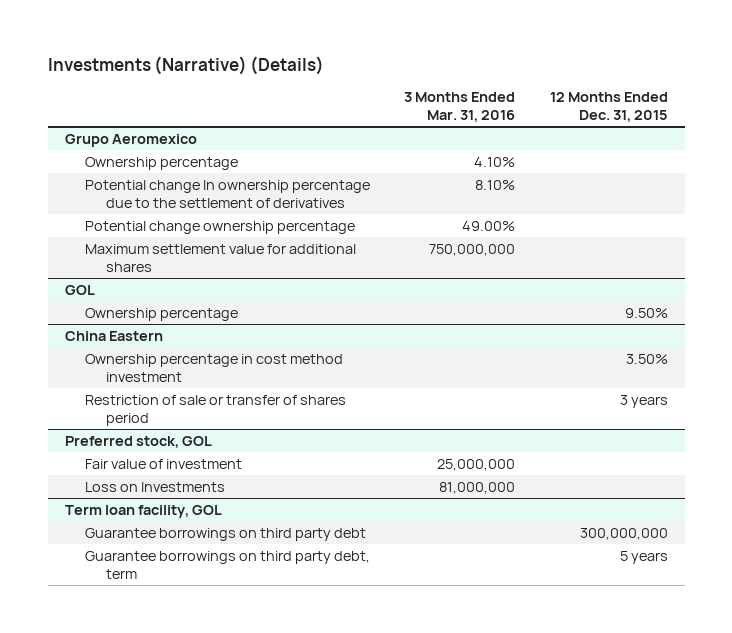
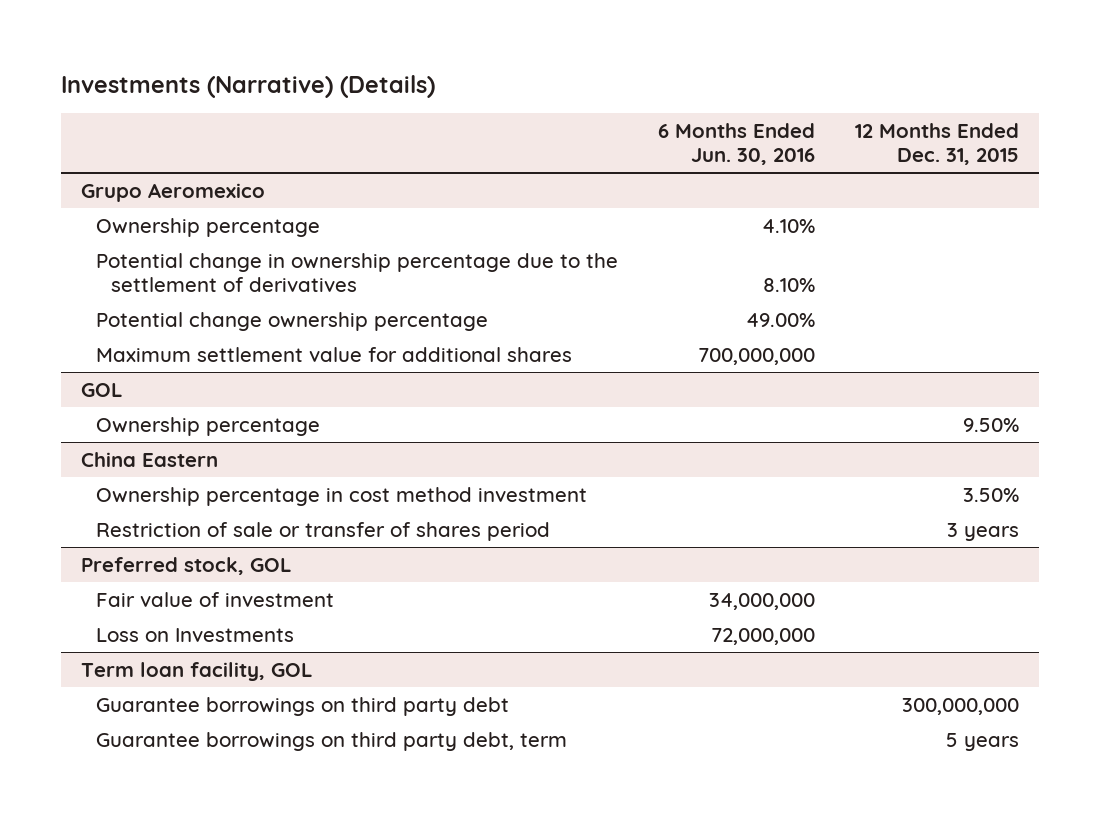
- | 3 Months Ended Mar. 31, 2016 | 12 Months Ended Dec. 31, 2015
+ | 6 Months Ended Jun. 30, 2016 | 12 Months Ended Dec. 31, 2015
@ Grupo Aeromexico
- Potential change In ownership percentage due to the settlement of derivatives | 8.10% |
+ Potential change in ownership percentage due to the settlement of derivatives | 8.10% |

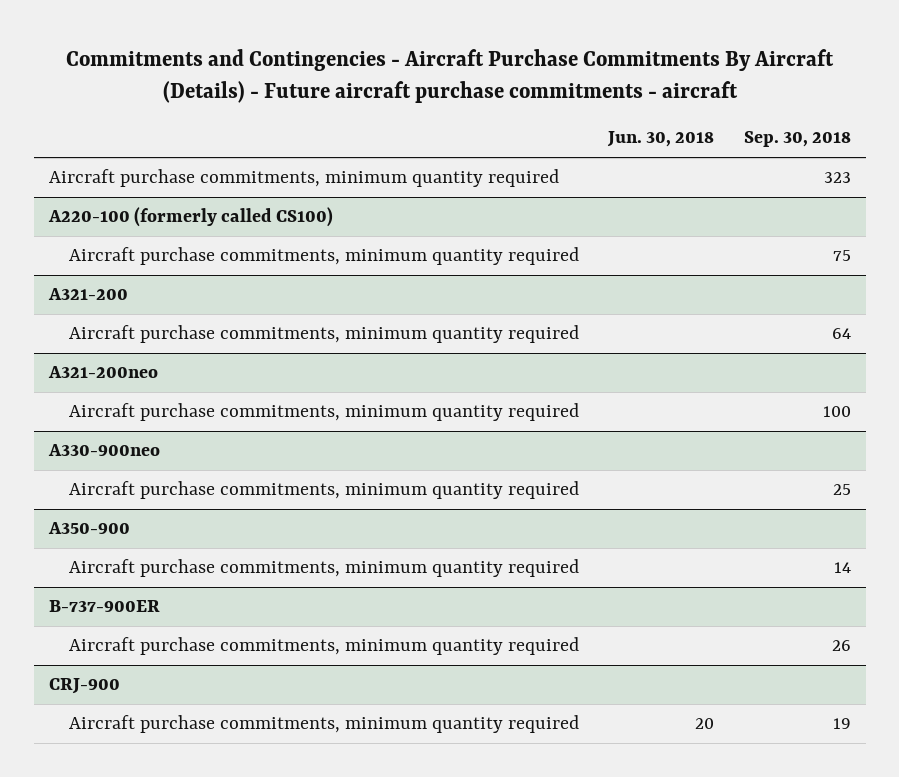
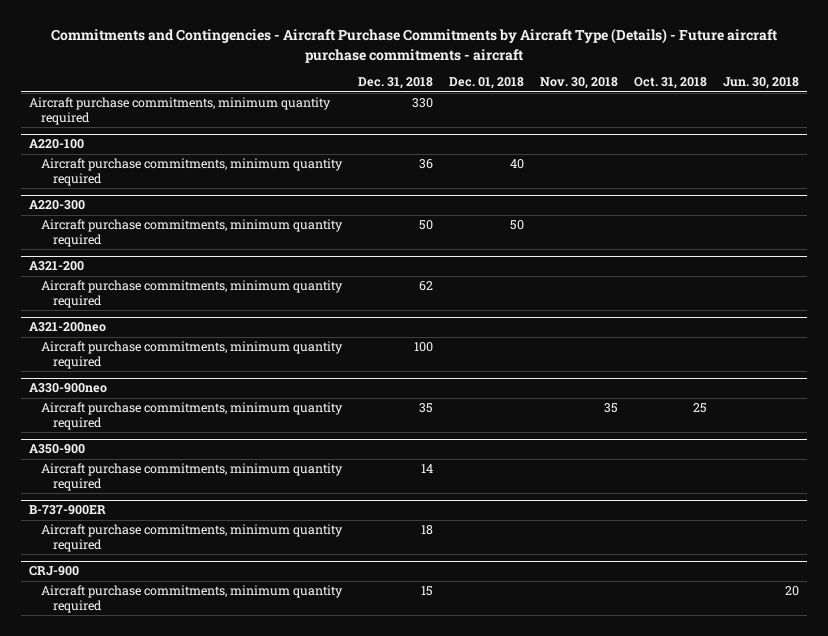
- Commitments and Contingencies - Aircraft Purchase Commitments By Aircraft (Details) - Future aircraft purchase commitments - aircraft
+ Commitments and Contingencies - Aircraft Purchase Commitments by Aircraft Type (Details) - Future aircraft purchase commitments - aircraft
- | Jun. 30, 2018 | Sep. 30, 2018
+ | Dec. 31, 2018 | Dec. 01, 2018 | Nov. 30, 2018 | Oct. 31, 2018 | Jun. 30, 2018
- A220-100 (formerly called CS100)
+ A220-100
+ A220-300
+ Aircraft purchase commitments, minimum quantity required | 50 | 50 | | |

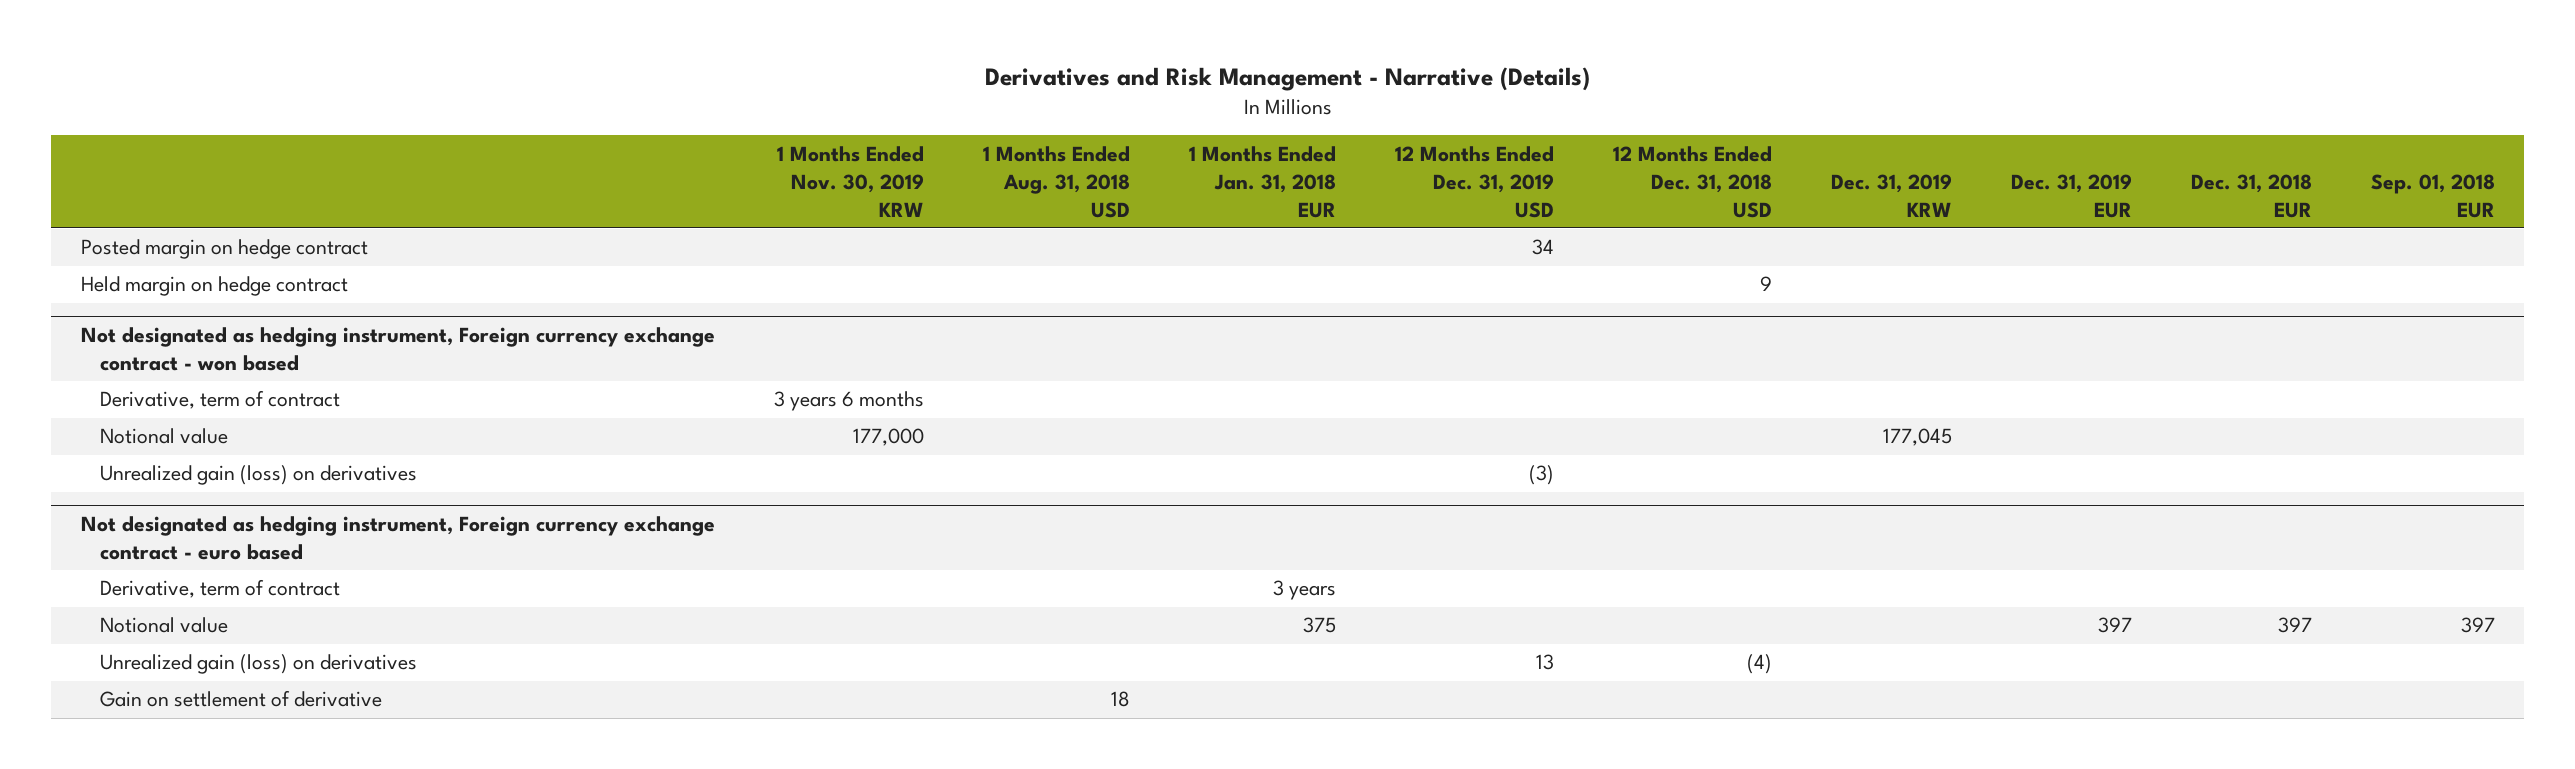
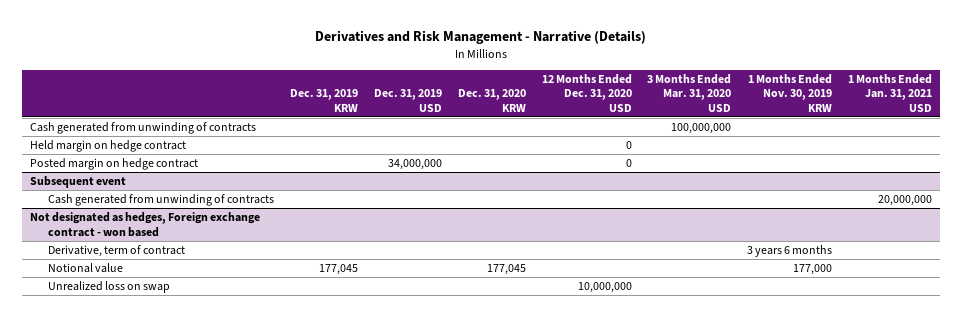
- | 1 Months Ended Nov. 30, 2019 KRW | 1 Months Ended Aug. 31, 2018 USD | 1 Months Ended Jan. 31, 2018 EUR | 12 Months Ended Dec. 31, 2019 USD | 12 Months Ended Dec. 31, 2018 USD | Dec. 31, 2019 KRW | Dec. 31, 2019 EUR | Dec. 31, 2018 EUR | Sep. 01, 2018 EUR
+ | Dec. 31, 2019 KRW | Dec. 31, 2019 USD | Dec. 31, 2020 KRW | 12 Months Ended Dec. 31, 2020 USD | 3 Months Ended Mar. 31, 2020 USD | 1 Months Ended Nov. 30, 2019 KRW | 1 Months Ended Jan. 31, 2021 USD
+ Cash generated from unwinding of contracts | | | | | 100,000,000 | |
- Not designated as hedging instrument, Foreign currency exchange contract - won based
moved down: Posted margin on hedge contract | | 34,000,000 | | 0 | | |
+ Subsequent event
+ Cash generated from unwinding of contracts | | | | | | | 20,000,000
+ Not designated as hedges, Foreign exchange contract - won based
- Unrealized gain (loss) on derivatives | | | | (3) | | | | |
- Not designated as hedging instrument, Foreign currency exchange contract - euro based
- Derivative, term of contract | | | 3 years | | | | | |
- Notional value | | | 375 | | | | 397 | 397 | 397
- Unrealized gain (loss) on derivatives | | | | 13 | (4) | | | |
- Gain on settlement of derivative | | 18 | | | | | | |
+ Unrealized loss on swap | | | | 10,000,000 | | |

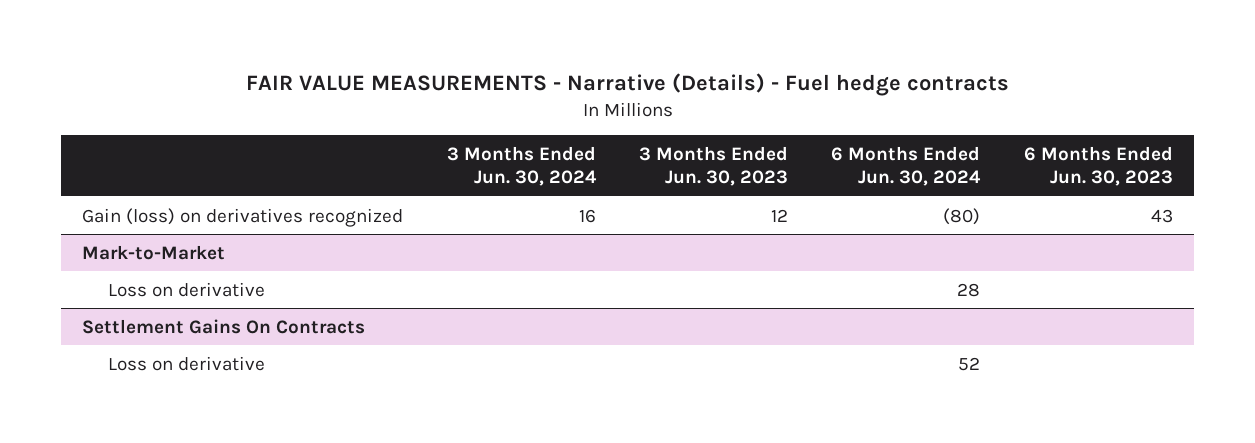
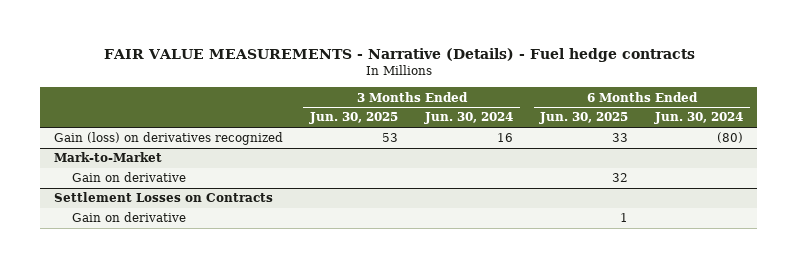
- | 3 Months Ended Jun. 30, 2024 | 3 Months Ended Jun. 30, 2023 | 6 Months Ended Jun. 30, 2024 | 6 Months Ended Jun. 30, 2023
+ | 3 Months Ended Jun. 30, 2025 | 3 Months Ended Jun. 30, 2024 | 6 Months Ended Jun. 30, 2025 | 6 Months Ended Jun. 30, 2024
@ Mark-to-Market
- Loss on derivative | | | 28 |
- Settlement Gains On Contracts
- Loss on derivative | | | 52 |
@ Mark-to-Market
+ Gain on derivative | | | 32 |
+ Settlement Losses on Contracts
+ Gain on derivative | | | 1 |

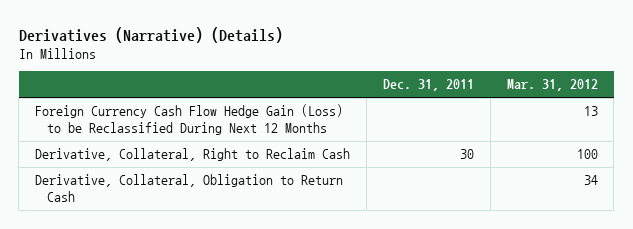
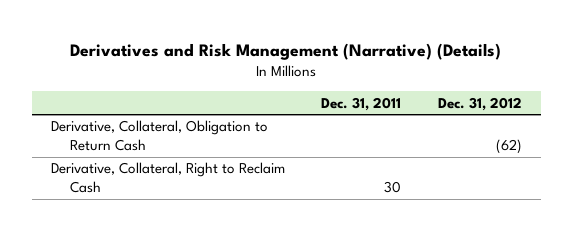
- Derivatives (Narrative) (Details)
+ Derivatives and Risk Management (Narrative) (Details)
- | Dec. 31, 2011 | Mar. 31, 2012
+ | Dec. 31, 2011 | Dec. 31, 2012
- Foreign Currency Cash Flow Hedge Gain (Loss) to be Reclassified During Next 12 Months | | 13
moved down: Derivative, Collateral, Right to Reclaim Cash | 30 |

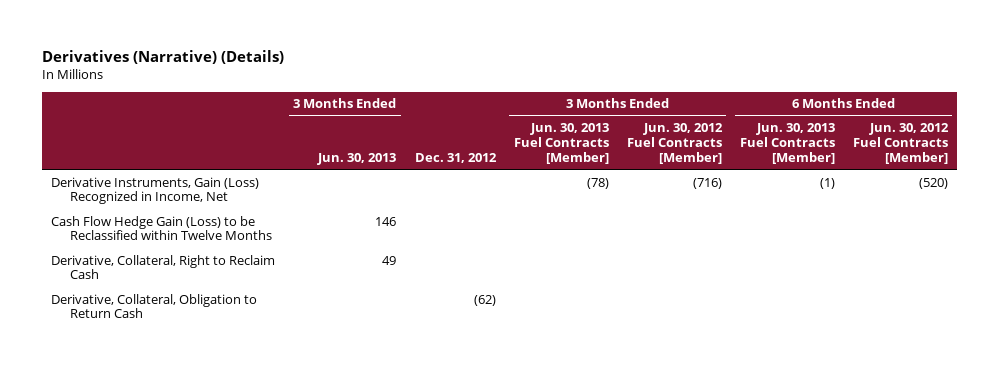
- Derivatives and Risk Management (Narrative) (Details)
+ Derivatives (Narrative) (Details)
- | Dec. 31, 2011 | Dec. 31, 2012
+ | 3 Months Ended Jun. 30, 2013 | Dec. 31, 2012 | 3 Months Ended Jun. 30, 2013 Fuel Contracts [Member] | 3 Months Ended Jun. 30, 2012 Fuel Contracts [Member] | 6 Months Ended Jun. 30, 2013 Fuel Contracts [Member] | 6 Months Ended Jun. 30, 2012 Fuel Contracts [Member]
+ Derivative Instruments, Gain (Loss) Recognized in Income, Net | | | (78) | (716) | (1) | (520)
+ Cash Flow Hedge Gain (Loss) to be Reclassified within Twelve Months | 146 | | | | |
moved down: Derivative, Collateral, Obligation to Return Cash | | (62) | | | |

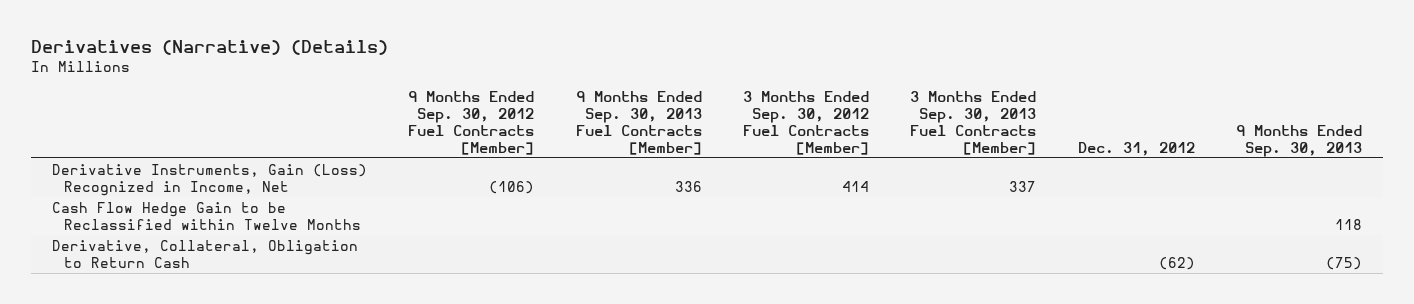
- | 3 Months Ended Jun. 30, 2013 | Dec. 31, 2012 | 3 Months Ended Jun. 30, 2013 Fuel Contracts [Member] | 3 Months Ended Jun. 30, 2012 Fuel Contracts [Member] | 6 Months Ended Jun. 30, 2013 Fuel Contracts [Member] | 6 Months Ended Jun. 30, 2012 Fuel Contracts [Member]
+ | 9 Months Ended Sep. 30, 2012 Fuel Contracts [Member] | 9 Months Ended Sep. 30, 2013 Fuel Contracts [Member] | 3 Months Ended Sep. 30, 2012 Fuel Contracts [Member] | 3 Months Ended Sep. 30, 2013 Fuel Contracts [Member] | Dec. 31, 2012 | 9 Months Ended Sep. 30, 2013
- Cash Flow Hedge Gain (Loss) to be Reclassified within Twelve Months | 146 | | | | |
- Derivative, Collateral, Right to Reclaim Cash | 49 | | | | |
+ Cash Flow Hedge Gain to be Reclassified within Twelve Months | | | | | | 118

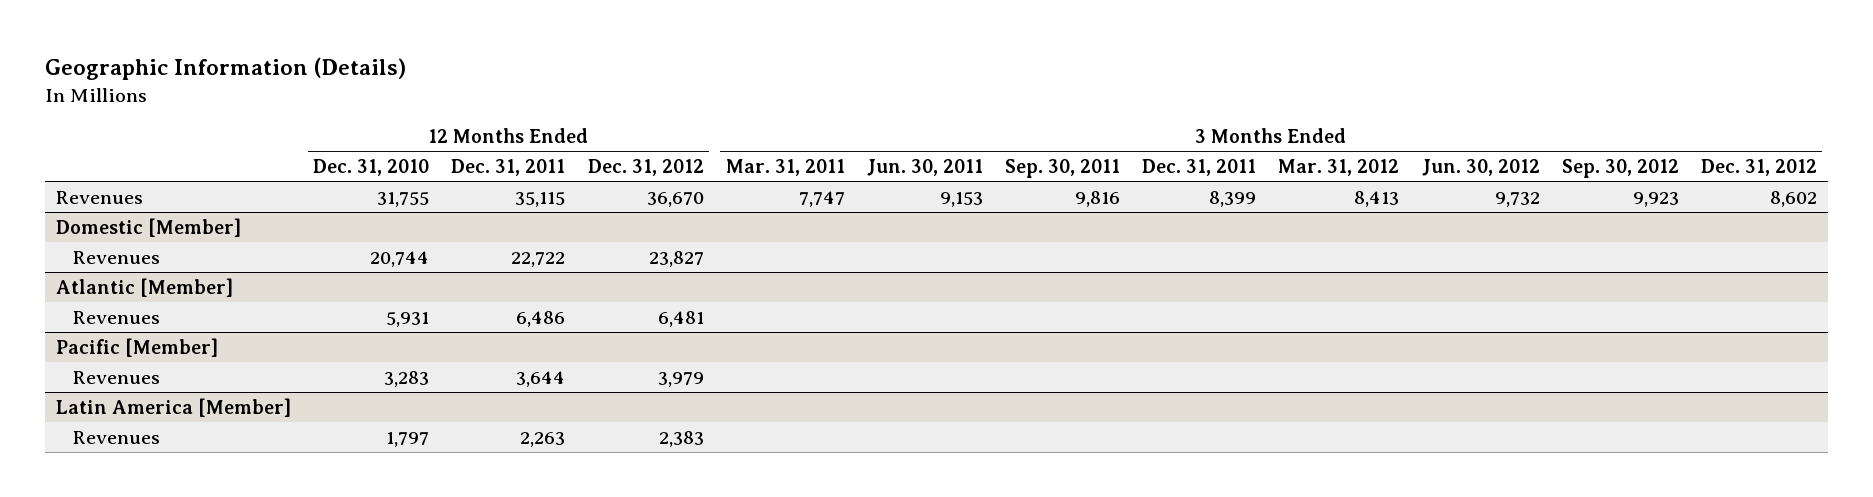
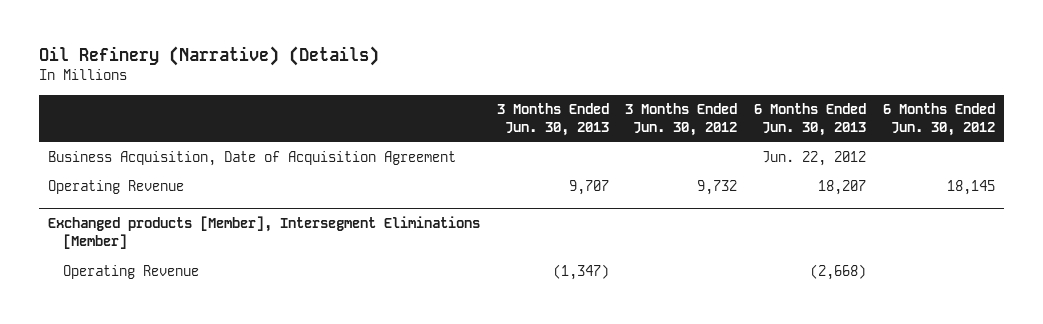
- Geographic Information (Details)
+ Oil Refinery (Narrative) (Details)
- | 12 Months Ended Dec. 31, 2010 | 12 Months Ended Dec. 31, 2011 | 12 Months Ended Dec. 31, 2012 | 3 Months Ended Mar. 31, 2011 | 3 Months Ended Jun. 30, 2011 | 3 Months Ended Sep. 30, 2011 | 3 Months Ended Dec. 31, 2011 | 3 Months Ended Mar. 31, 2012 | 3 Months Ended Jun. 30, 2012 | 3 Months Ended Sep. 30, 2012 | 3 Months Ended Dec. 31, 2012
+ | 3 Months Ended Jun. 30, 2013 | 3 Months Ended Jun. 30, 2012 | 6 Months Ended Jun. 30, 2013 | 6 Months Ended Jun. 30, 2012
- Revenues | 31,755 | 35,115 | 36,670 | 7,747 | 9,153 | 9,816 | 8,399 | 8,413 | 9,732 | 9,923 | 8,602
- Domestic [Member]
- Revenues | 20,744 | 22,722 | 23,827 | | | | | | | |
- Atlantic [Member]
- Revenues | 5,931 | 6,486 | 6,481 | | | | | | | |
- Pacific [Member]
- Revenues | 3,283 | 3,644 | 3,979 | | | | | | | |
- Latin America [Member]
- Revenues | 1,797 | 2,263 | 2,383 | | | | | | | |
+ Business Acquisition, Date of Acquisition Agreement | | | Jun. 22, 2012 |
+ Operating Revenue | 9,707 | 9,732 | 18,207 | 18,145
+ Exchanged products [Member], Intersegment Eliminations [Member]
+ Operating Revenue | (1,347) | | (2,668) |

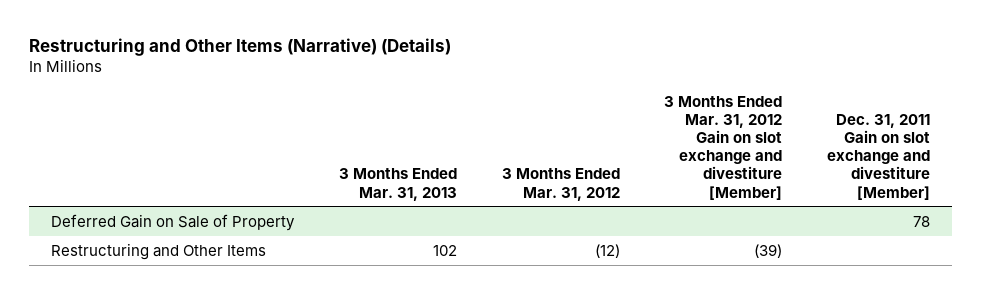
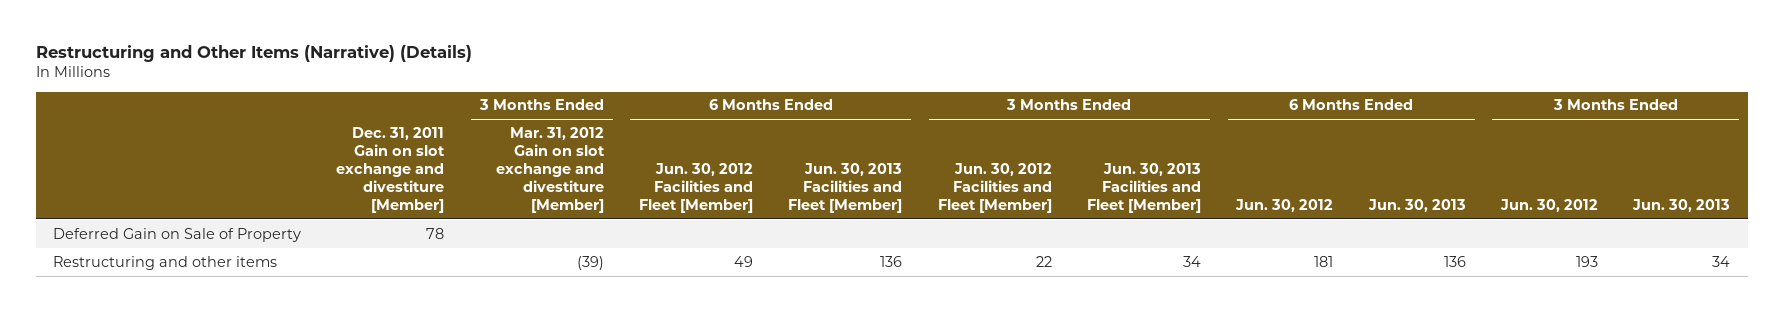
- | 3 Months Ended Mar. 31, 2013 | 3 Months Ended Mar. 31, 2012 | 3 Months Ended Mar. 31, 2012 Gain on slot exchange and divestiture [Member] | Dec. 31, 2011 Gain on slot exchange and divestiture [Member]
+ | Dec. 31, 2011 Gain on slot exchange and divestiture [Member] | 3 Months Ended Mar. 31, 2012 Gain on slot exchange and divestiture [Member] | 6 Months Ended Jun. 30, 2012 Facilities and Fleet [Member] | 6 Months Ended Jun. 30, 2013 Facilities and Fleet [Member] | 3 Months Ended Jun. 30, 2012 Facilities and Fleet [Member] | 3 Months Ended Jun. 30, 2013 Facilities and Fleet [Member] | 6 Months Ended Jun. 30, 2012 | 6 Months Ended Jun. 30, 2013 | 3 Months Ended Jun. 30, 2012 | 3 Months Ended Jun. 30, 2013
- Restructuring and Other Items | 102 | (12) | (39) |
+ Restructuring and other items | | (39) | 49 | 136 | 22 | 34 | 181 | 136 | 193 | 34

